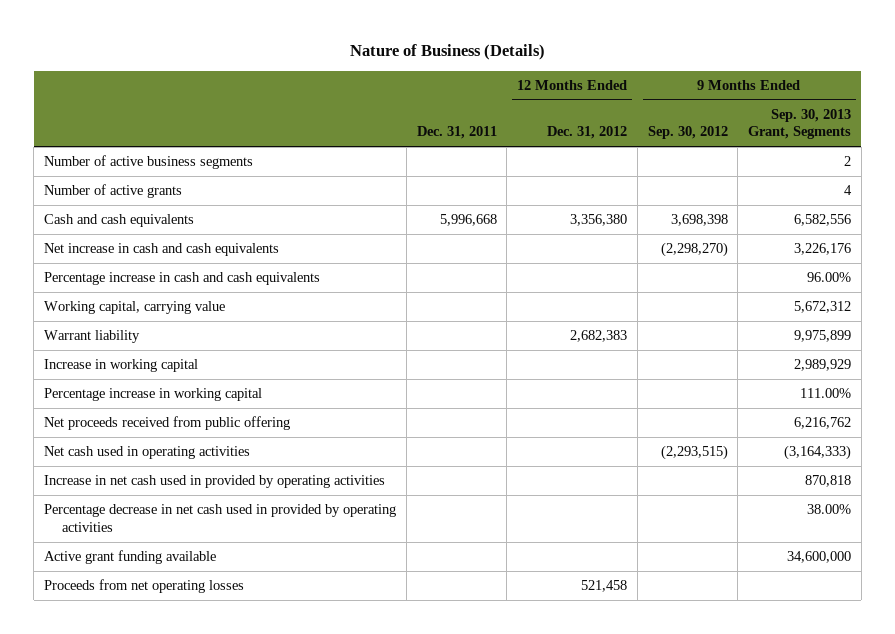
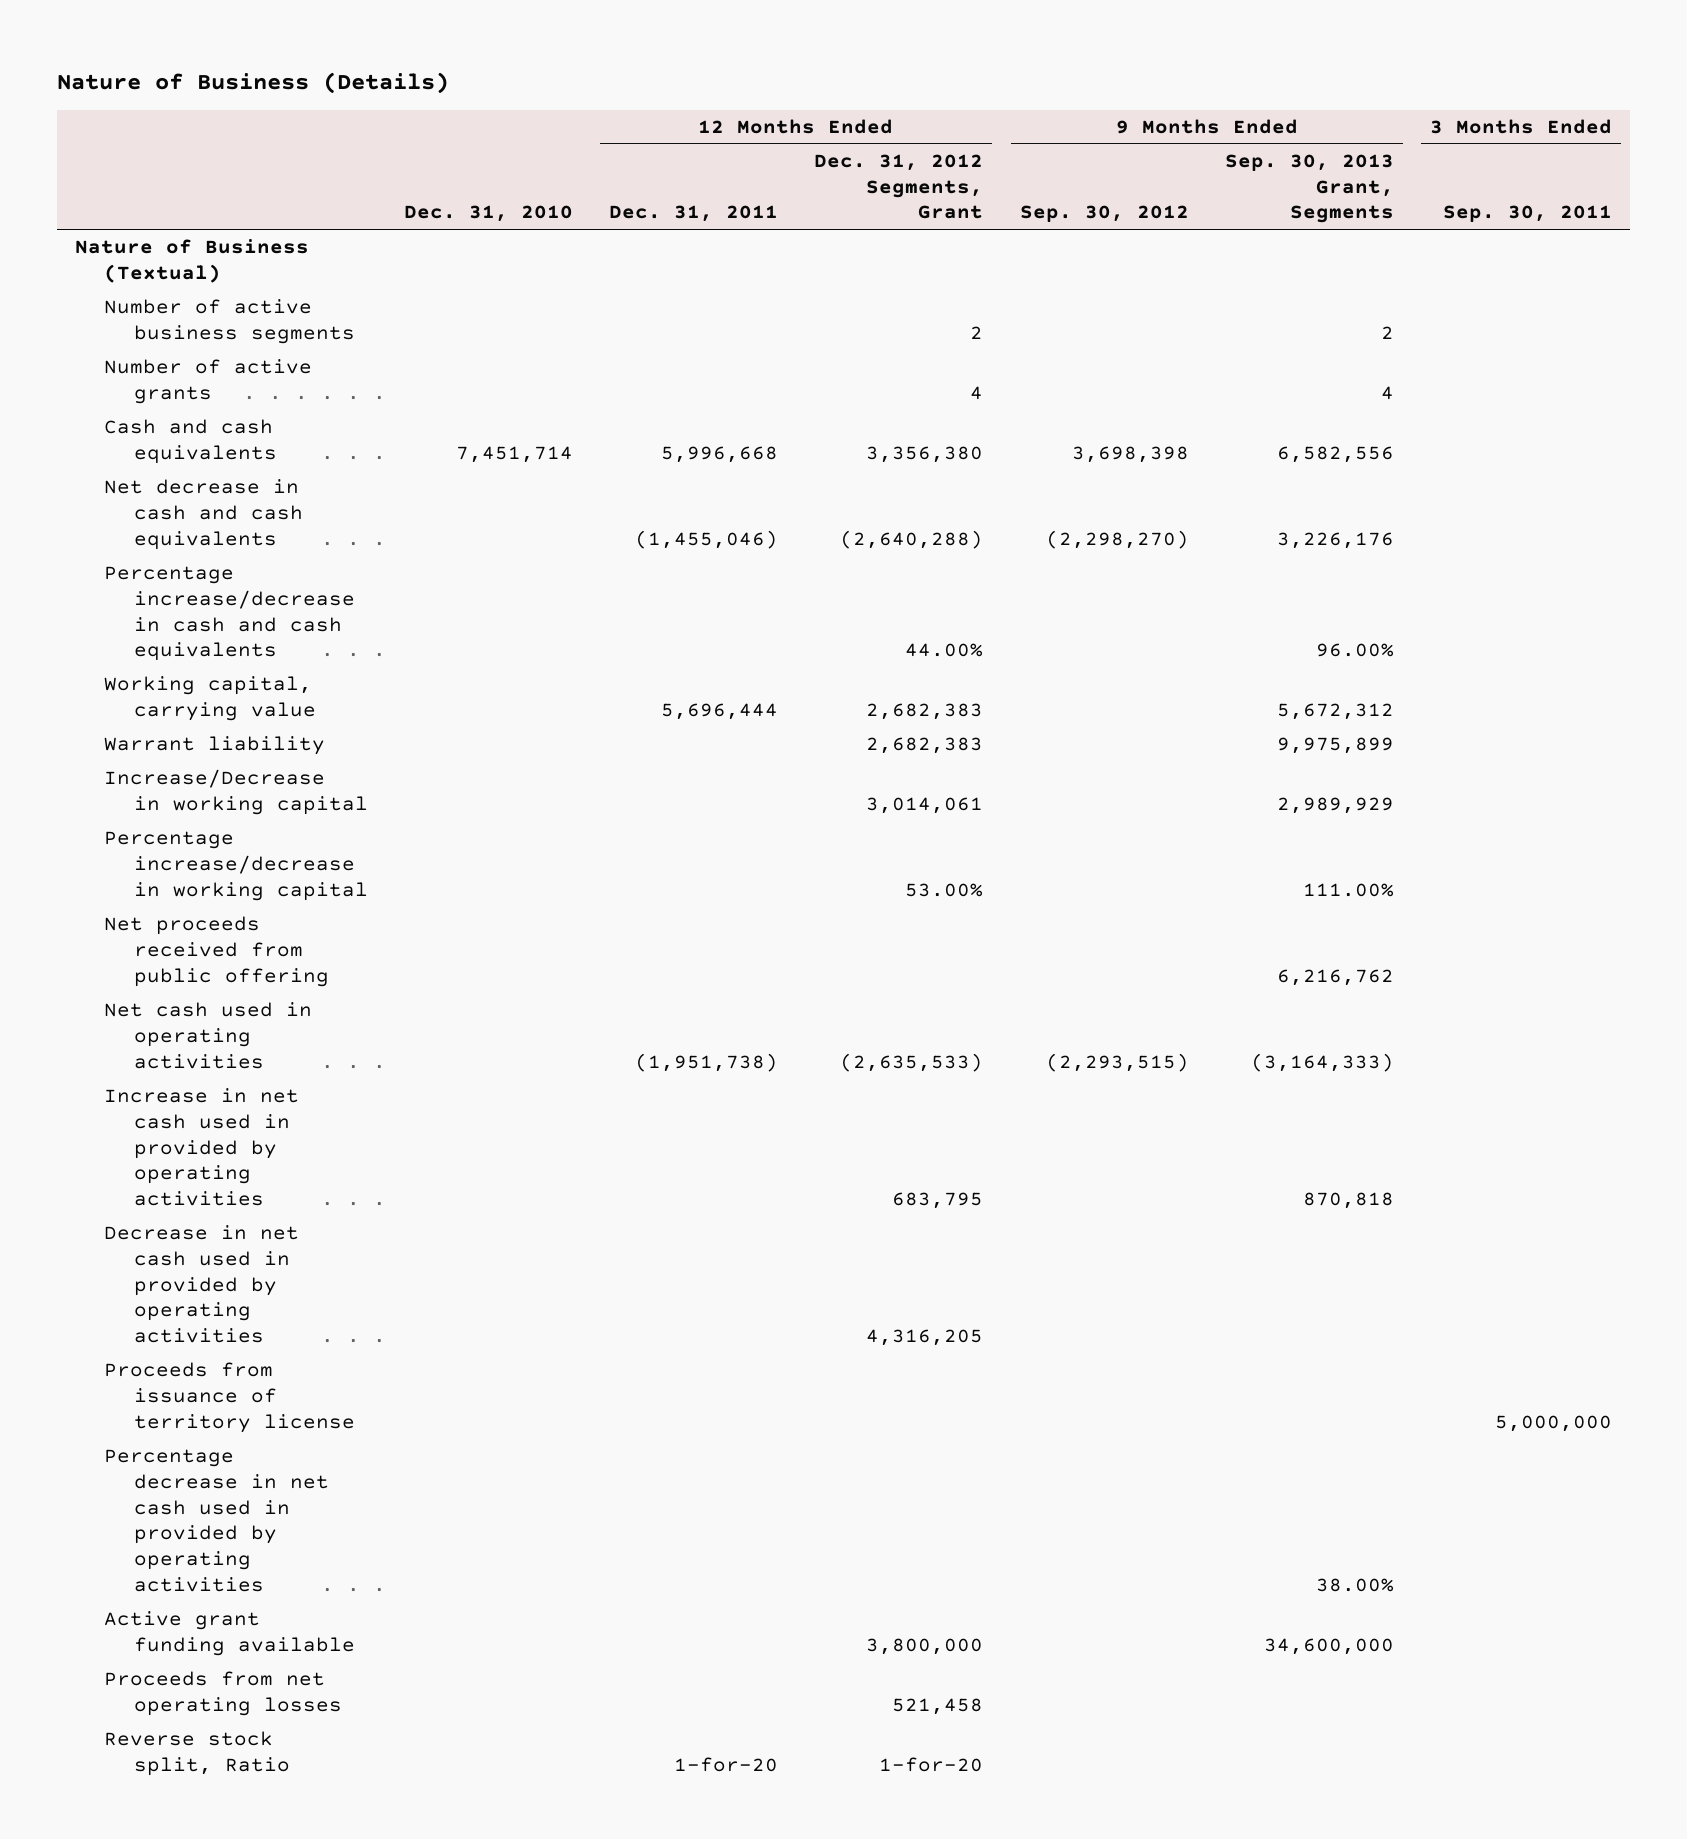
- | Dec. 31, 2011 | 12 Months Ended Dec. 31, 2012 | 9 Months Ended Sep. 30, 2012 | 9 Months Ended Sep. 30, 2013 Grant, Segments
+ | Dec. 31, 2010 | 12 Months Ended Dec. 31, 2011 | 12 Months Ended Dec. 31, 2012 Segments, Grant | 9 Months Ended Sep. 30, 2012 | 9 Months Ended Sep. 30, 2013 Grant, Segments | 3 Months Ended Sep. 30, 2011
+ Nature of Business (Textual)
- Net increase in cash and cash equivalents | | | (2,298,270) | 3,226,176
- Percentage increase in cash and cash equivalents | | | | 96.00%
+ Net decrease in cash and cash equivalents | | (1,455,046) | (2,640,288) | (2,298,270) | 3,226,176 |
+ Percentage increase/decrease in cash and cash equivalents | | | 44.00% | | 96.00% |
- Increase in working capital | | | | 2,989,929
- Percentage increase in working capital | | | | 111.00%
+ Increase/Decrease in working capital | | | 3,014,061 | | 2,989,929 |
+ Percentage increase/decrease in working capital | | | 53.00% | | 111.00% |
+ Decrease in net cash used in provided by operating activities | | | 4,316,205 | | |
+ Proceeds from issuance of territory license | | | | | | 5,000,000
+ Reverse stock split, Ratio | | 1-for-20 | 1-for-20 | | |

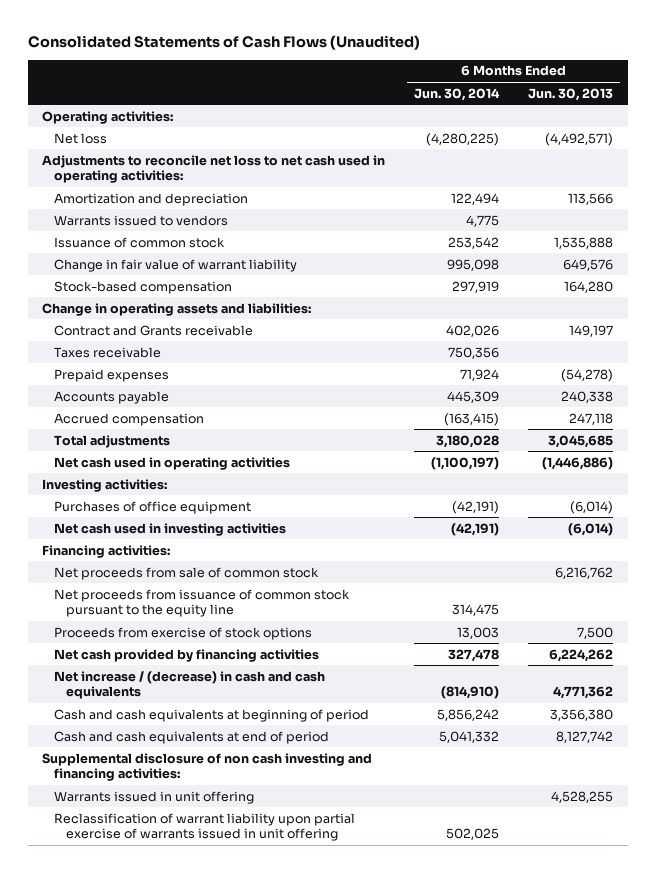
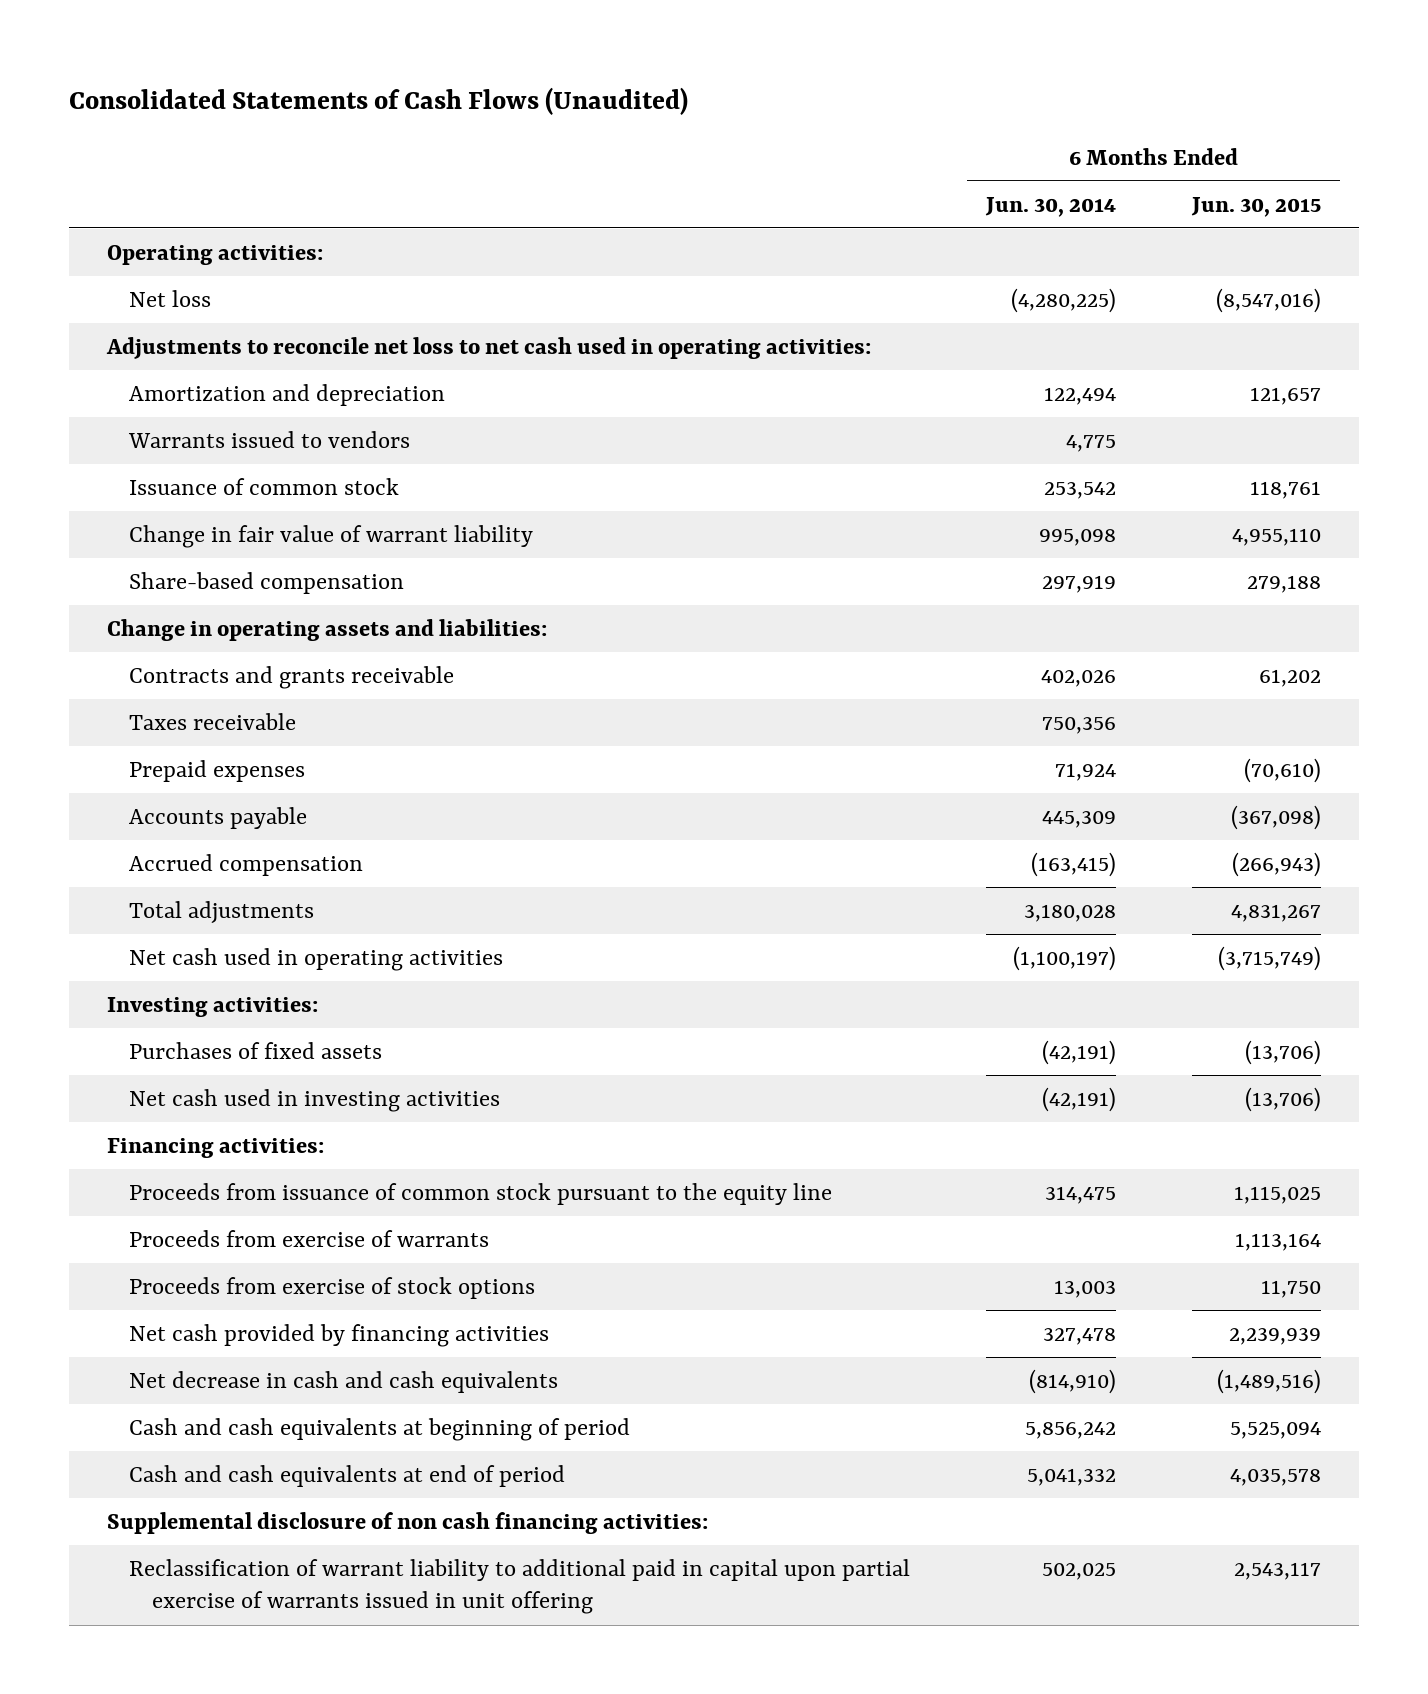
- | 6 Months Ended Jun. 30, 2014 | 6 Months Ended Jun. 30, 2013
+ | 6 Months Ended Jun. 30, 2014 | 6 Months Ended Jun. 30, 2015
- Stock-based compensation | 297,919 | 164,280
+ Share-based compensation | 297,919 | 279,188
- Contract and Grants receivable | 402,026 | 149,197
+ Contracts and grants receivable | 402,026 | 61,202
- Purchases of office equipment | (42,191) | (6,014)
+ Purchases of fixed assets | (42,191) | (13,706)
- Net proceeds from sale of common stock | | 6,216,762
- Net proceeds from issuance of common stock pursuant to the equity line | 314,475 |
+ Proceeds from issuance of common stock pursuant to the equity line | 314,475 | 1,115,025
+ Proceeds from exercise of warrants | | 1,113,164
- Net increase / (decrease) in cash and cash equivalents | (814,910) | 4,771,362
+ Net decrease in cash and cash equivalents | (814,910) | (1,489,516)
- Supplemental disclosure of non cash investing and financing activities:
- Warrants issued in unit offering | | 4,528,255
- Reclassification of warrant liability upon partial exercise of warrants issued in unit offering | 502,025 |
+ Supplemental disclosure of non cash financing activities:
+ Reclassification of warrant liability to additional paid in capital upon partial exercise of warrants issued in unit offering | 502,025 | 2,543,117

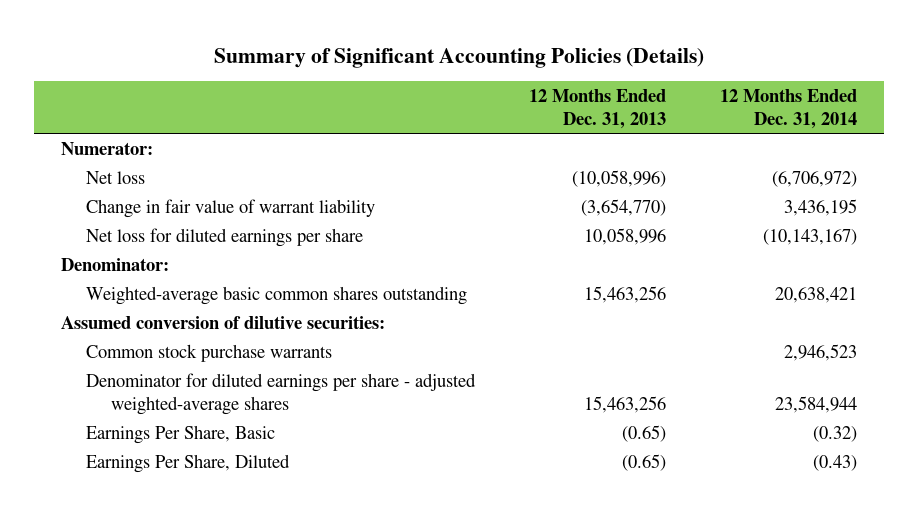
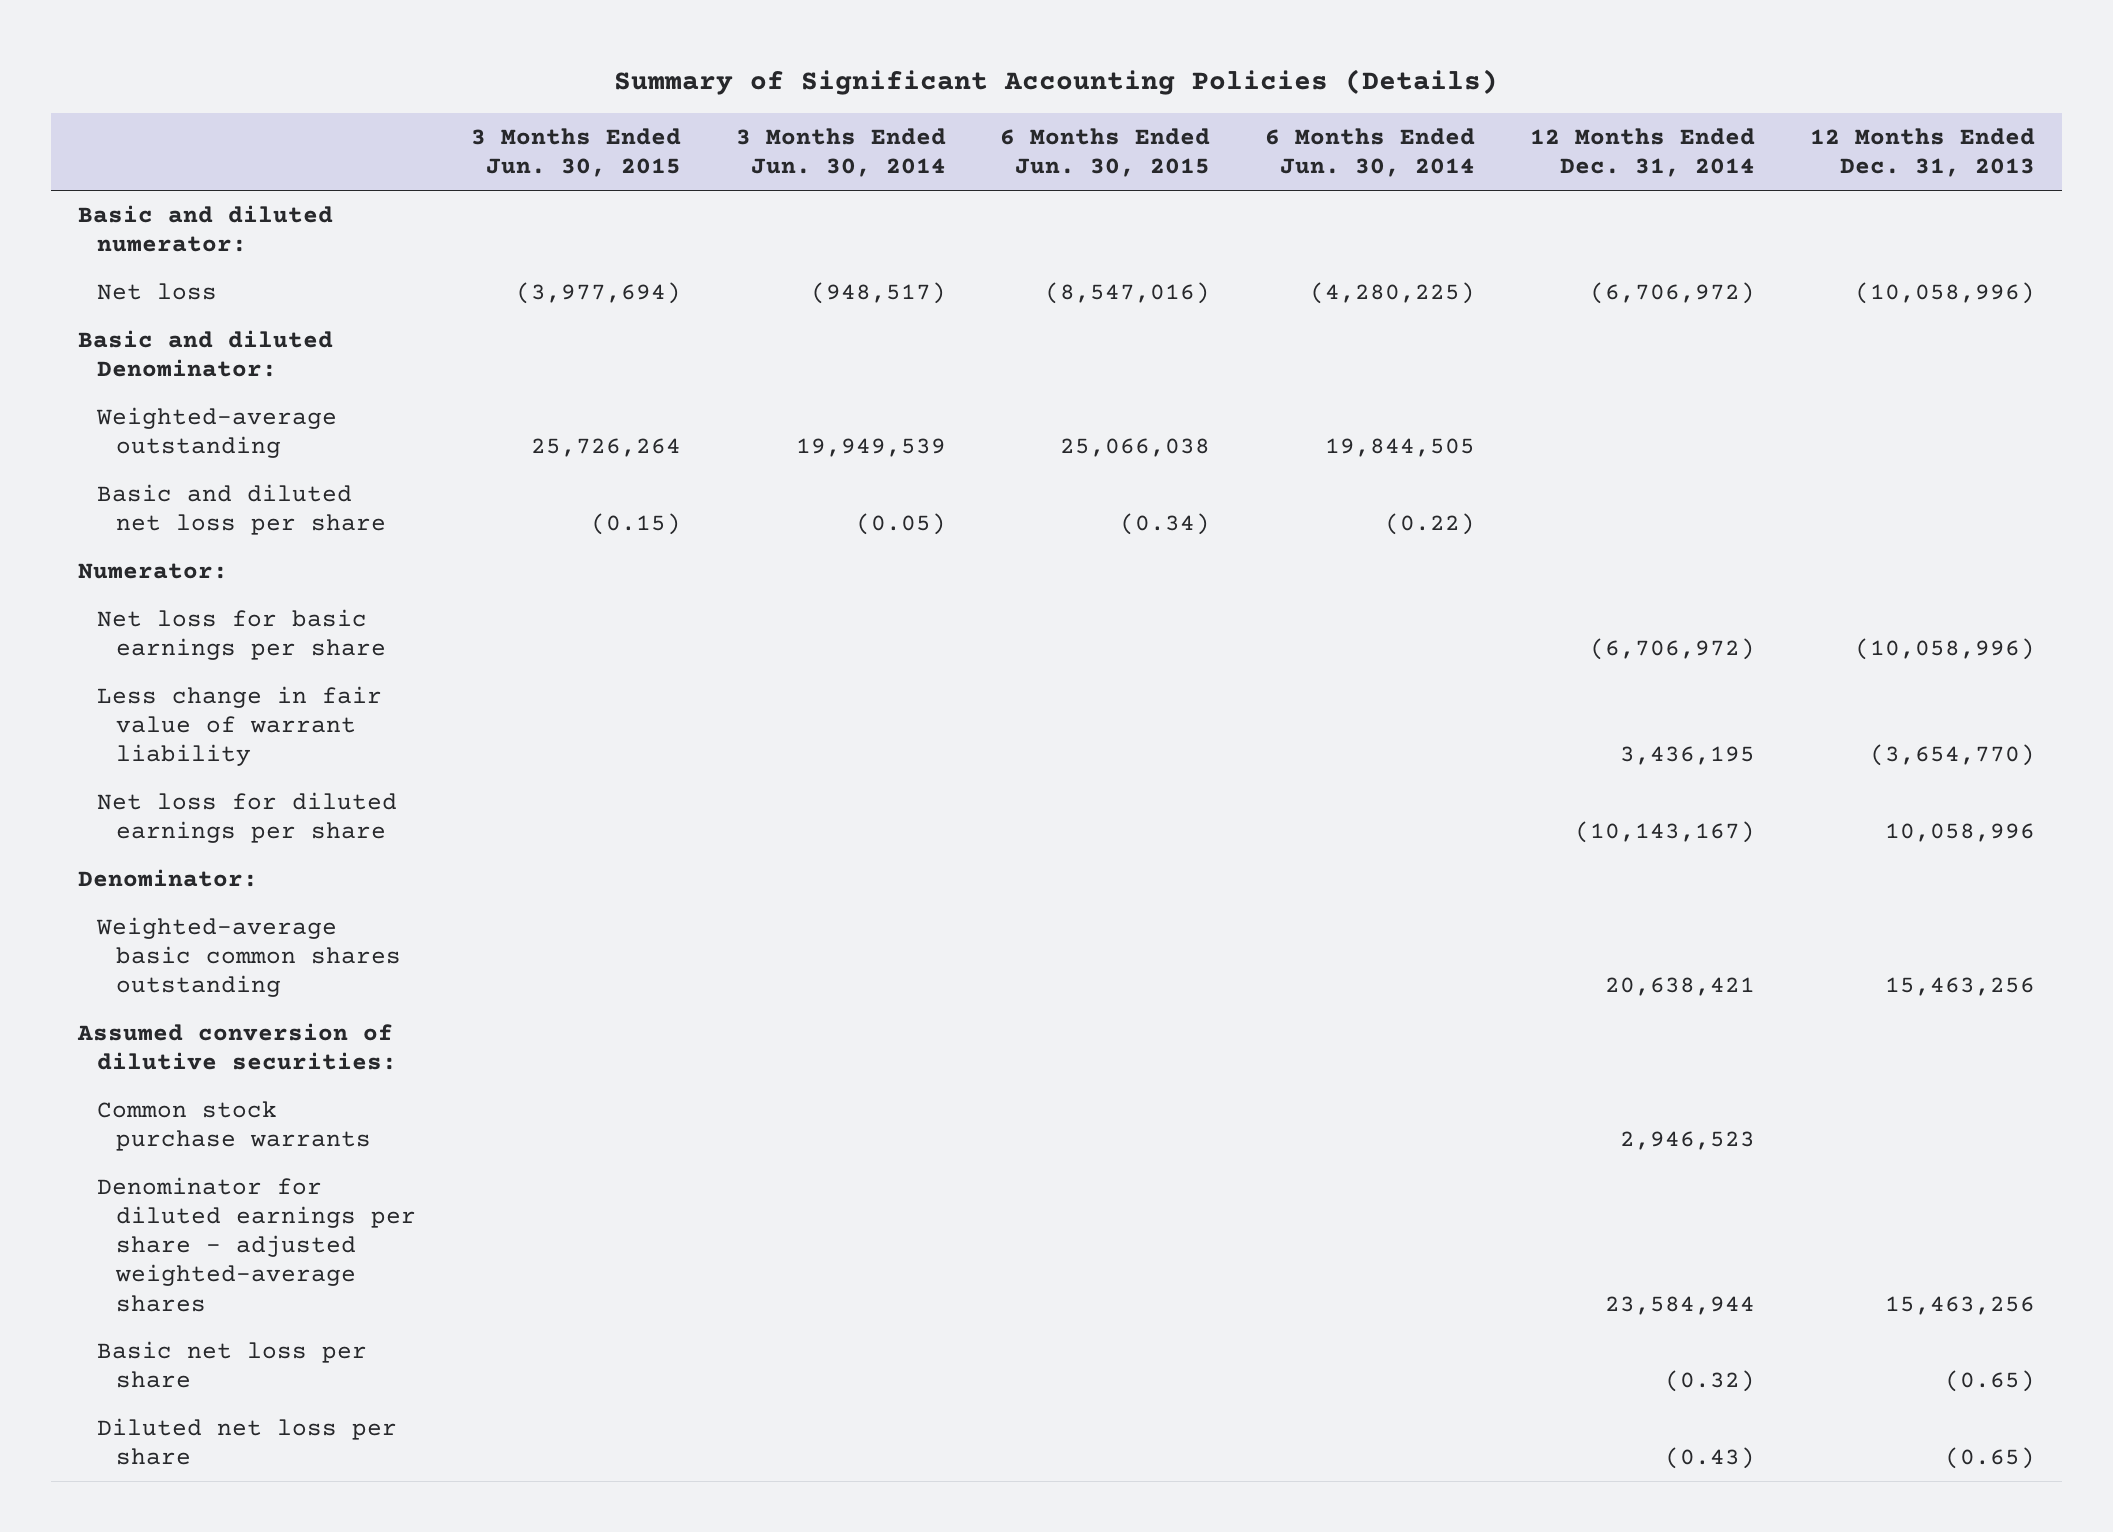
- | 12 Months Ended Dec. 31, 2013 | 12 Months Ended Dec. 31, 2014
+ | 3 Months Ended Jun. 30, 2015 | 3 Months Ended Jun. 30, 2014 | 6 Months Ended Jun. 30, 2015 | 6 Months Ended Jun. 30, 2014 | 12 Months Ended Dec. 31, 2014 | 12 Months Ended Dec. 31, 2013
+ Basic and diluted numerator:
- Change in fair value of warrant liability | (3,654,770) | 3,436,195
+ Basic and diluted Denominator:
+ Weighted-average outstanding | 25,726,264 | 19,949,539 | 25,066,038 | 19,844,505 | |
+ Basic and diluted net loss per share | (0.15) | (0.05) | (0.34) | (0.22) | |
moved down: Numerator:
+ Net loss for basic earnings per share | | | | | (6,706,972) | (10,058,996)
+ Less change in fair value of warrant liability | | | | | 3,436,195 | (3,654,770)
- Earnings Per Share, Basic | (0.65) | (0.32)
- Earnings Per Share, Diluted | (0.65) | (0.43)
+ Basic net loss per share | | | | | (0.32) | (0.65)
+ Diluted net loss per share | | | | | (0.43) | (0.65)

